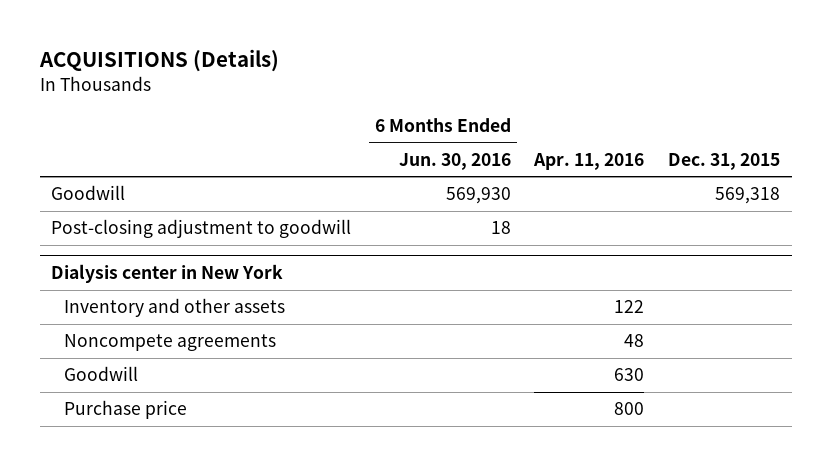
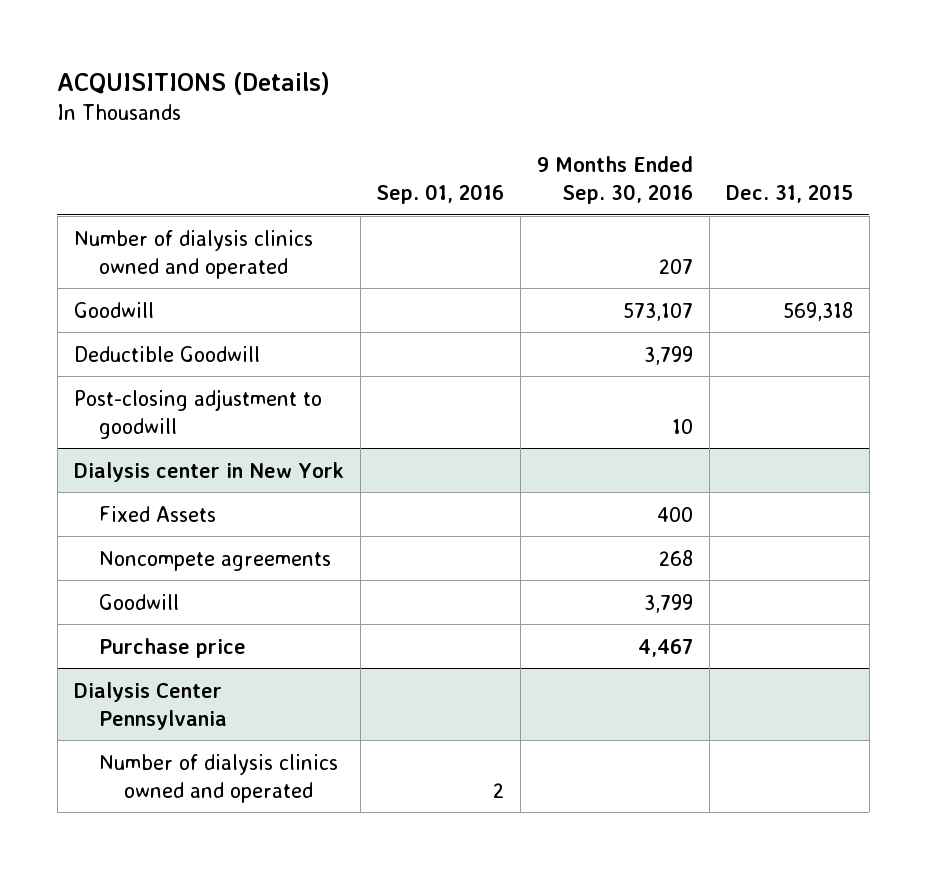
- | 6 Months Ended Jun. 30, 2016 | Apr. 11, 2016 | Dec. 31, 2015
+ | Sep. 01, 2016 | 9 Months Ended Sep. 30, 2016 | Dec. 31, 2015
+ Number of dialysis clinics owned and operated | | 207 |
+ Deductible Goodwill | | 3,799 |
@ Dialysis center in New York
- Inventory and other assets | | 122 |
+ Fixed Assets | | 400 |
+ Dialysis Center Pennsylvania
+ Number of dialysis clinics owned and operated | 2 | |

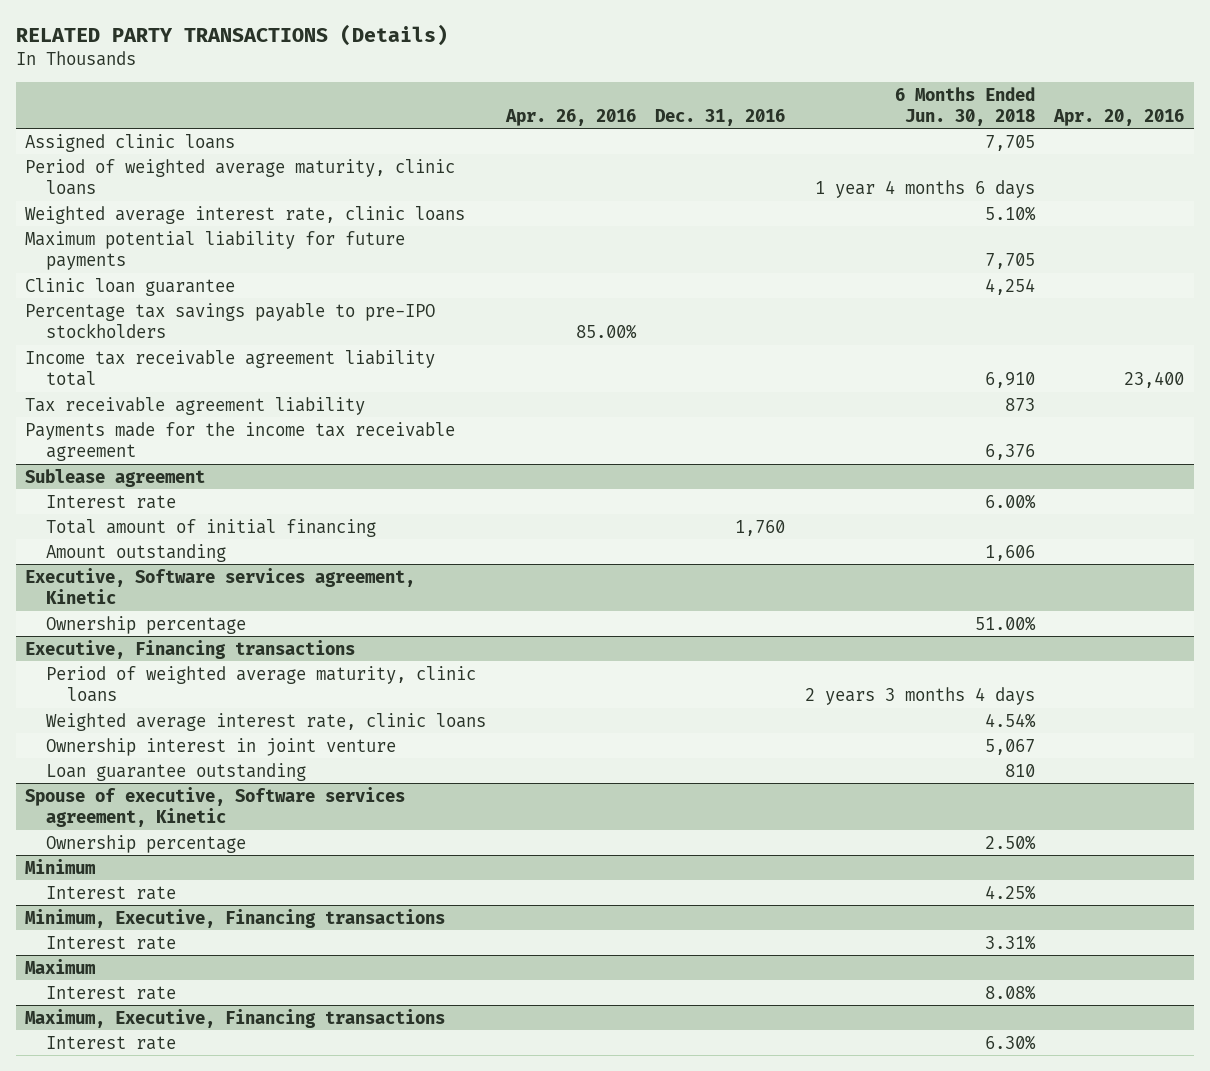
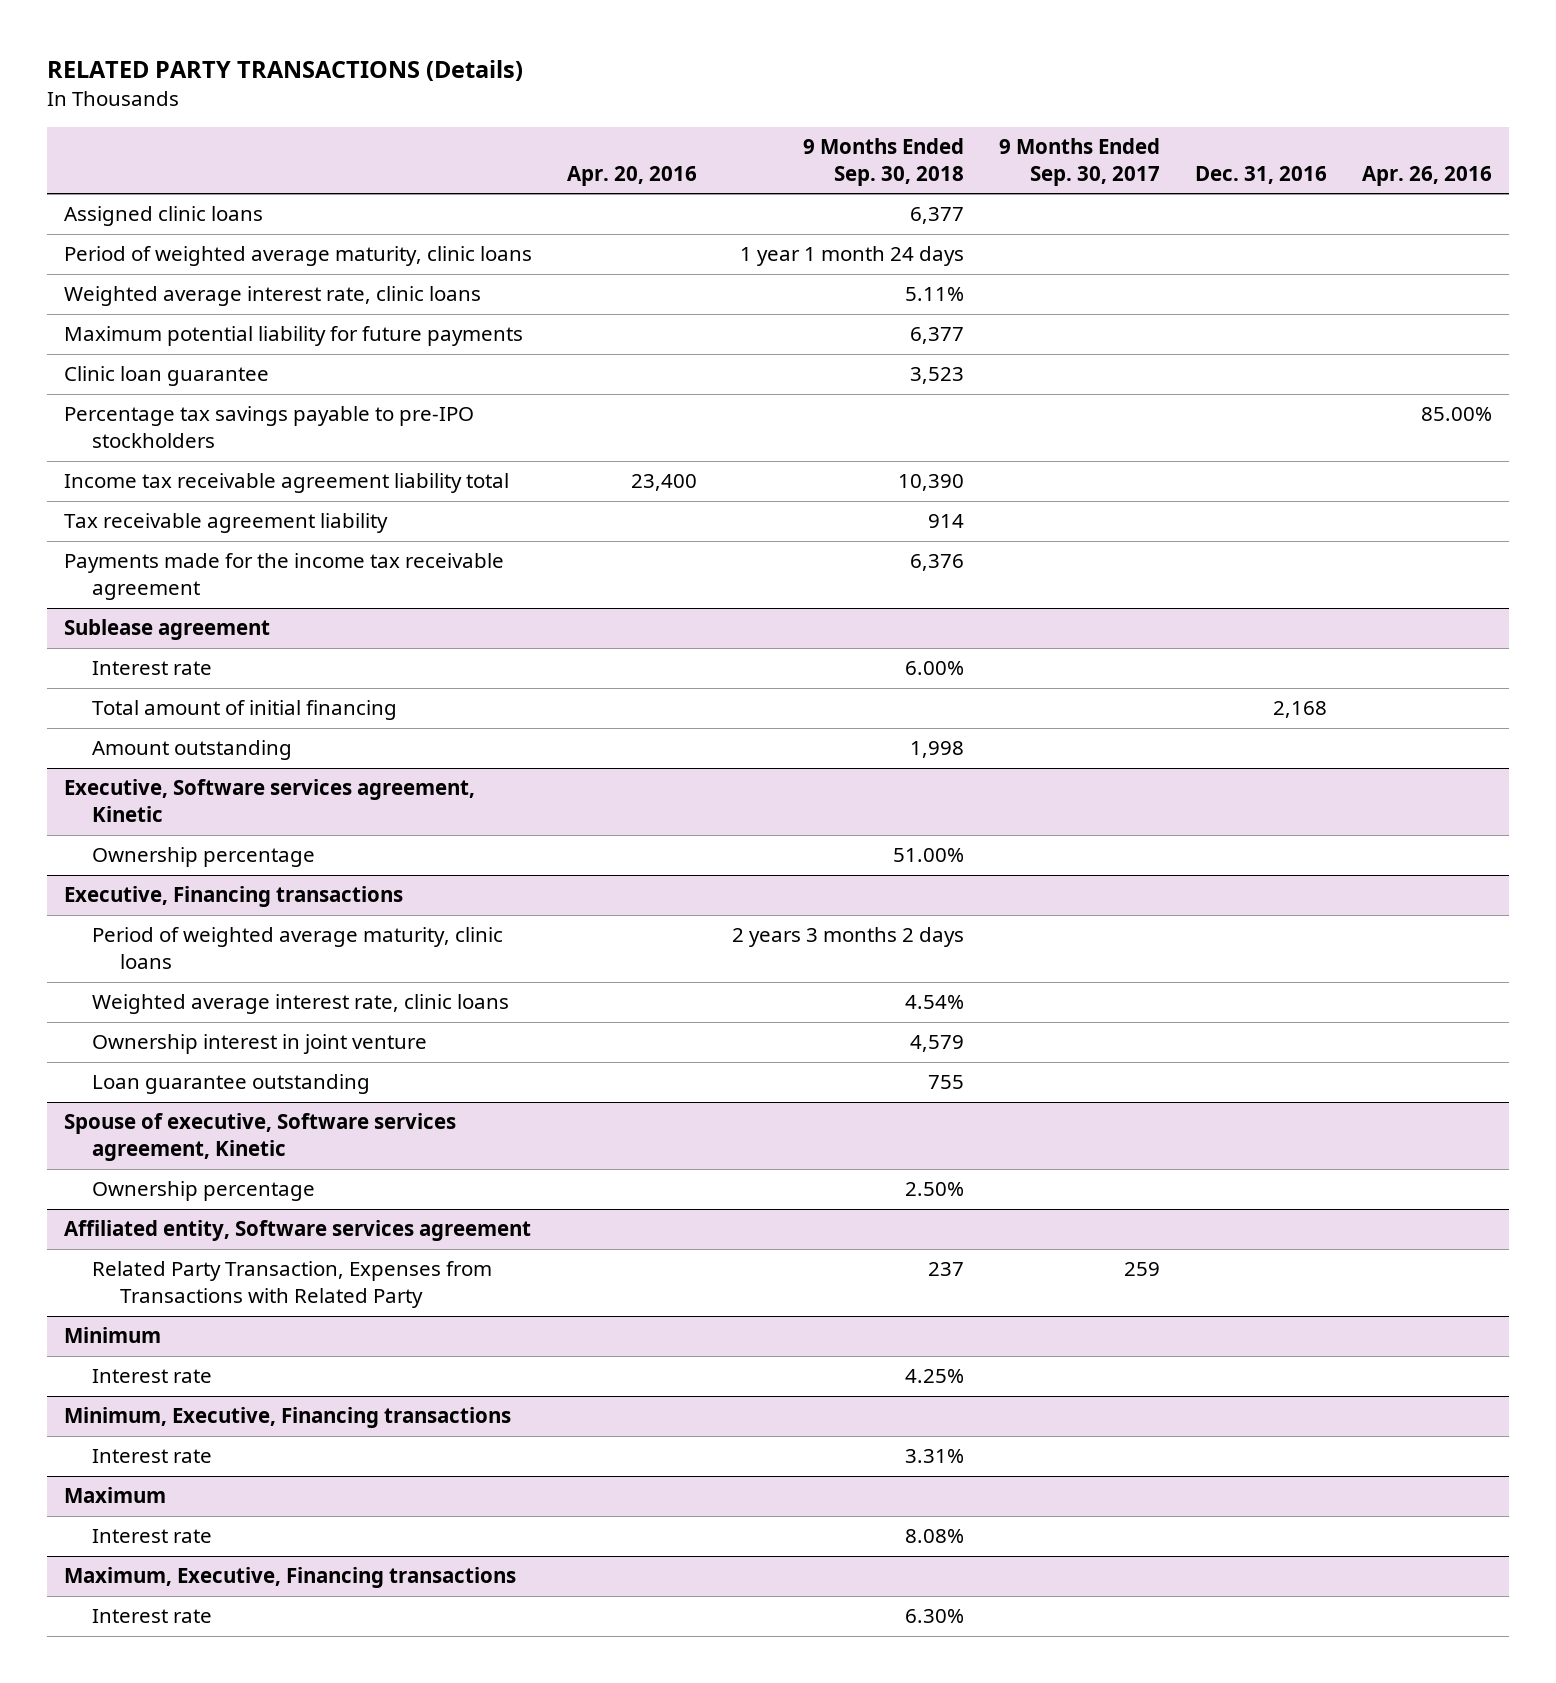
- | Apr. 26, 2016 | Dec. 31, 2016 | 6 Months Ended Jun. 30, 2018 | Apr. 20, 2016
+ | Apr. 20, 2016 | 9 Months Ended Sep. 30, 2018 | 9 Months Ended Sep. 30, 2017 | Dec. 31, 2016 | Apr. 26, 2016
@ Sublease agreement
- Total amount of initial financing | | 1,760 | |
+ Total amount of initial financing | | | | 2,168 |
+ Affiliated entity, Software services agreement
+ Related Party Transaction, Expenses from Transactions with Related Party | | 237 | 259 | |

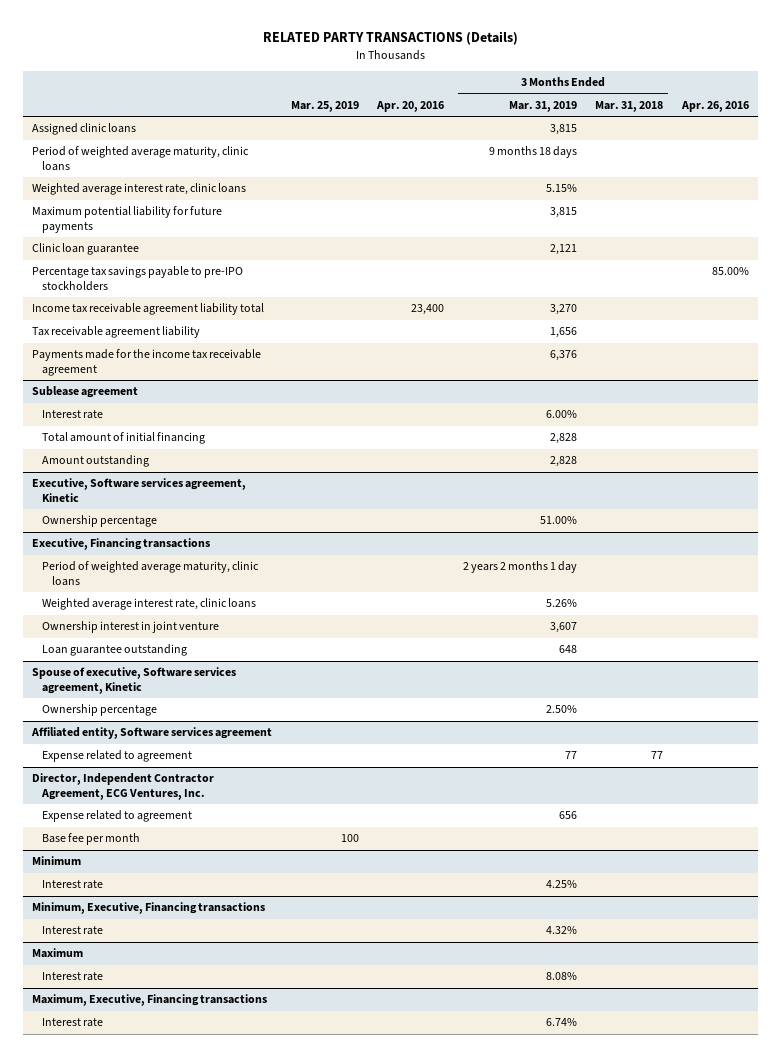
- | Apr. 20, 2016 | 9 Months Ended Sep. 30, 2018 | 9 Months Ended Sep. 30, 2017 | Dec. 31, 2016 | Apr. 26, 2016
+ | Mar. 25, 2019 | Apr. 20, 2016 | 3 Months Ended Mar. 31, 2019 | 3 Months Ended Mar. 31, 2018 | Apr. 26, 2016
@ Affiliated entity, Software services agreement
- Related Party Transaction, Expenses from Transactions with Related Party | | 237 | 259 | |
+ Expense related to agreement | | | 77 | 77 |
+ Director, Independent Contractor Agreement, ECG Ventures, Inc.
+ Expense related to agreement | | | 656 | |
+ Base fee per month | 100 | | | |

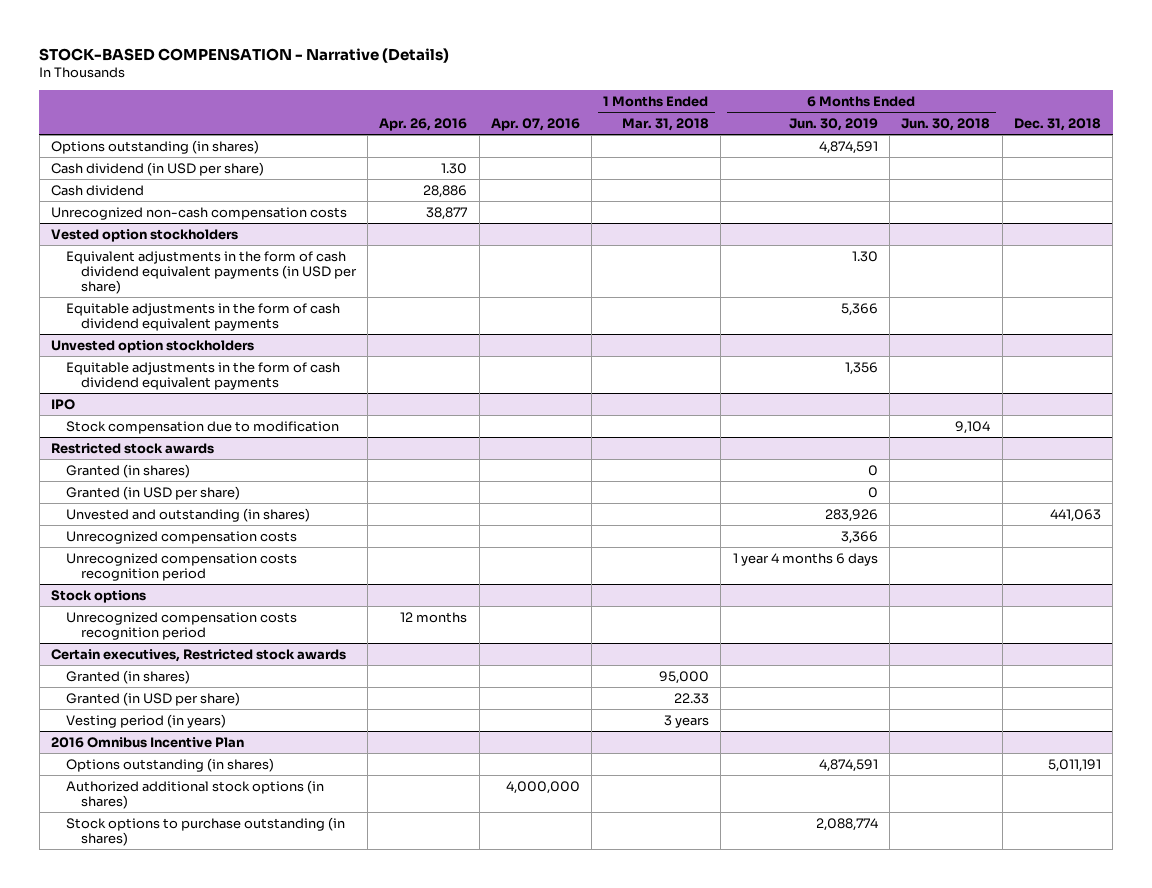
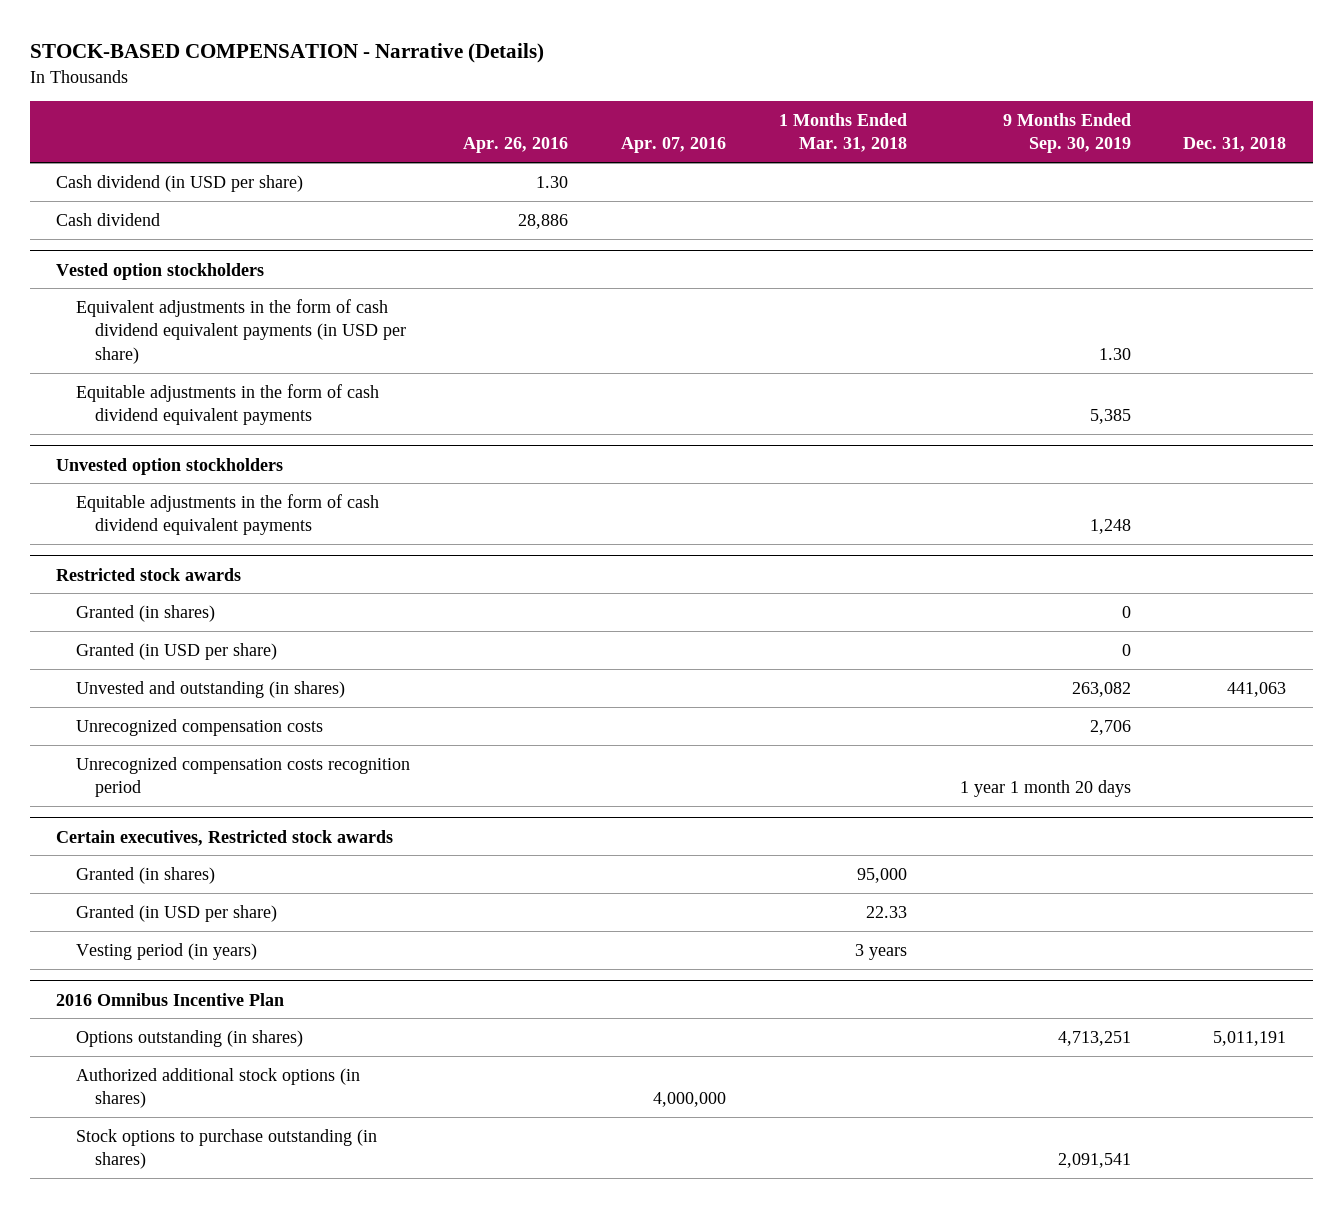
- | Apr. 26, 2016 | Apr. 07, 2016 | 1 Months Ended Mar. 31, 2018 | 6 Months Ended Jun. 30, 2019 | 6 Months Ended Jun. 30, 2018 | Dec. 31, 2018
+ | Apr. 26, 2016 | Apr. 07, 2016 | 1 Months Ended Mar. 31, 2018 | 9 Months Ended Sep. 30, 2019 | Dec. 31, 2018
- Options outstanding (in shares) | | | | 4,874,591 | |
- Unrecognized non-cash compensation costs | 38,877 | | | | |
- IPO
- Stock compensation due to modification | | | | | 9,104 |
- Stock options
- Unrecognized compensation costs recognition period | 12 months | | | | |

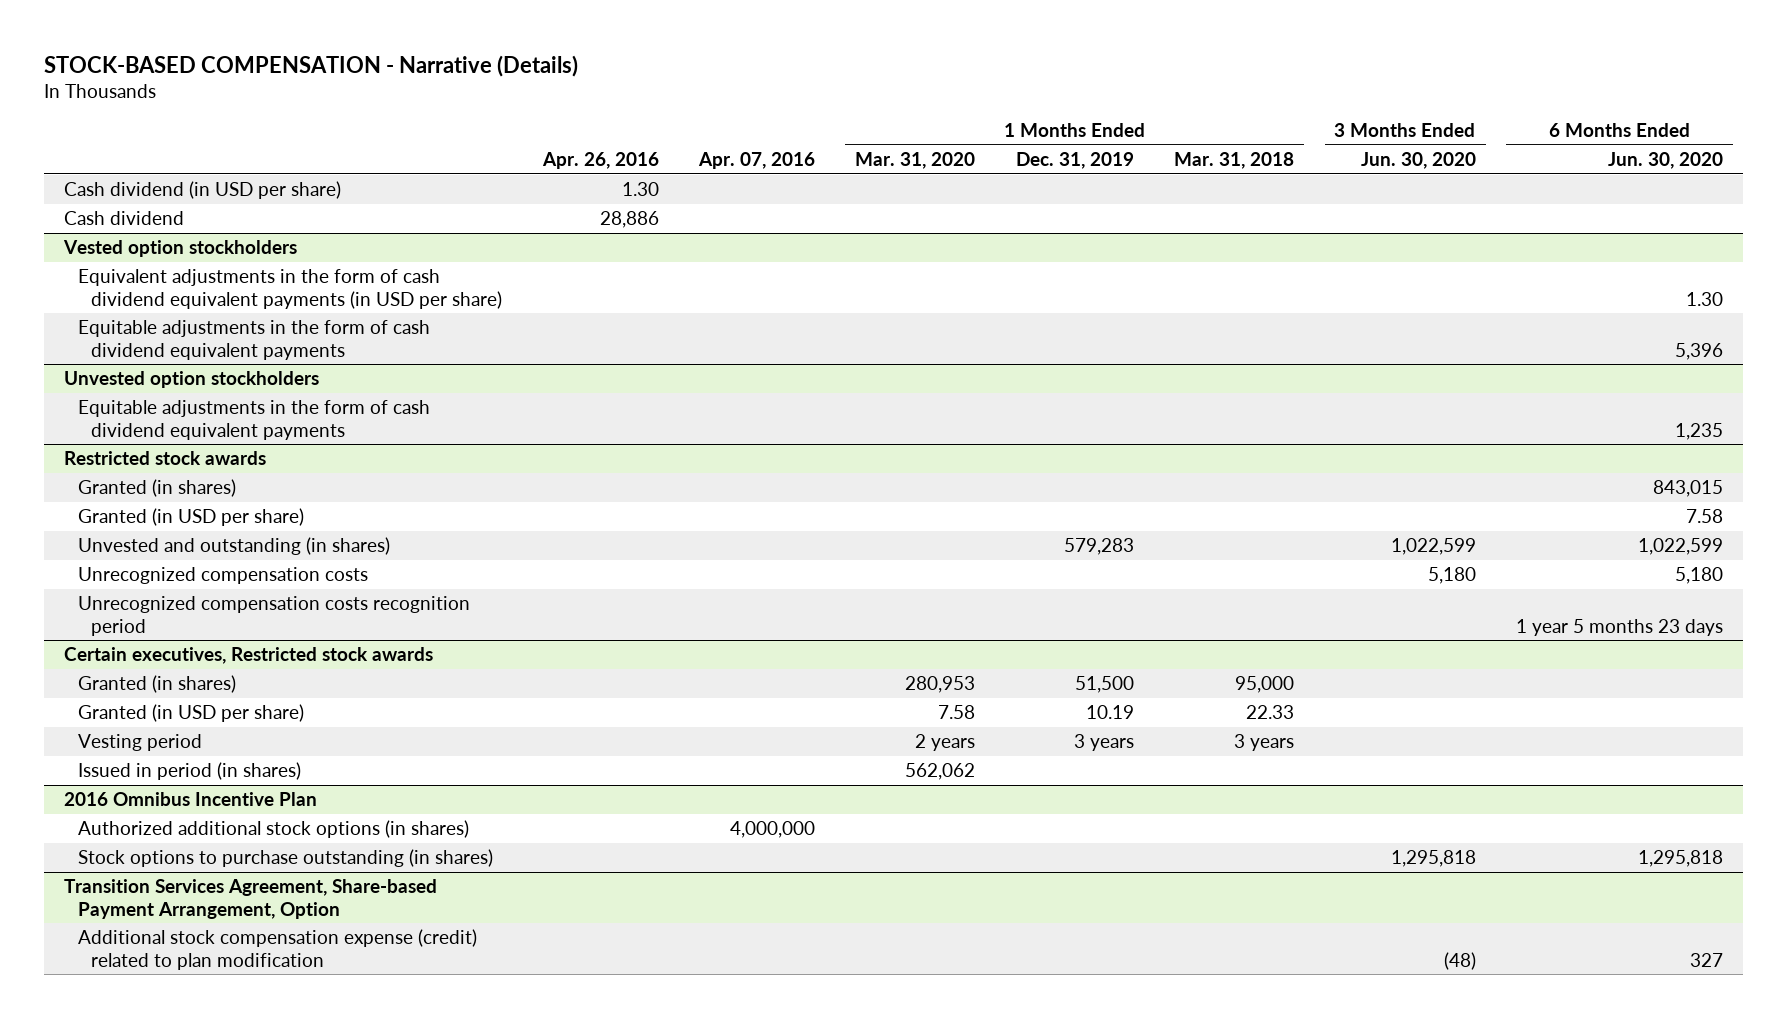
- | Apr. 26, 2016 | Apr. 07, 2016 | 1 Months Ended Mar. 31, 2018 | 9 Months Ended Sep. 30, 2019 | Dec. 31, 2018
+ | Apr. 26, 2016 | Apr. 07, 2016 | 1 Months Ended Mar. 31, 2020 | 1 Months Ended Dec. 31, 2019 | 1 Months Ended Mar. 31, 2018 | 3 Months Ended Jun. 30, 2020 | 6 Months Ended Jun. 30, 2020
@ Certain executives, Restricted stock awards
- Vesting period (in years) | | | 3 years | |
+ Vesting period | | | 2 years | 3 years | 3 years | |
+ Issued in period (in shares) | | | 562,062 | | | |
@ 2016 Omnibus Incentive Plan
- Options outstanding (in shares) | | | | 4,713,251 | 5,011,191
+ Transition Services Agreement, Share-based Payment Arrangement, Option
+ Additional stock compensation expense (credit) related to plan modification | | | | | | (48) | 327

